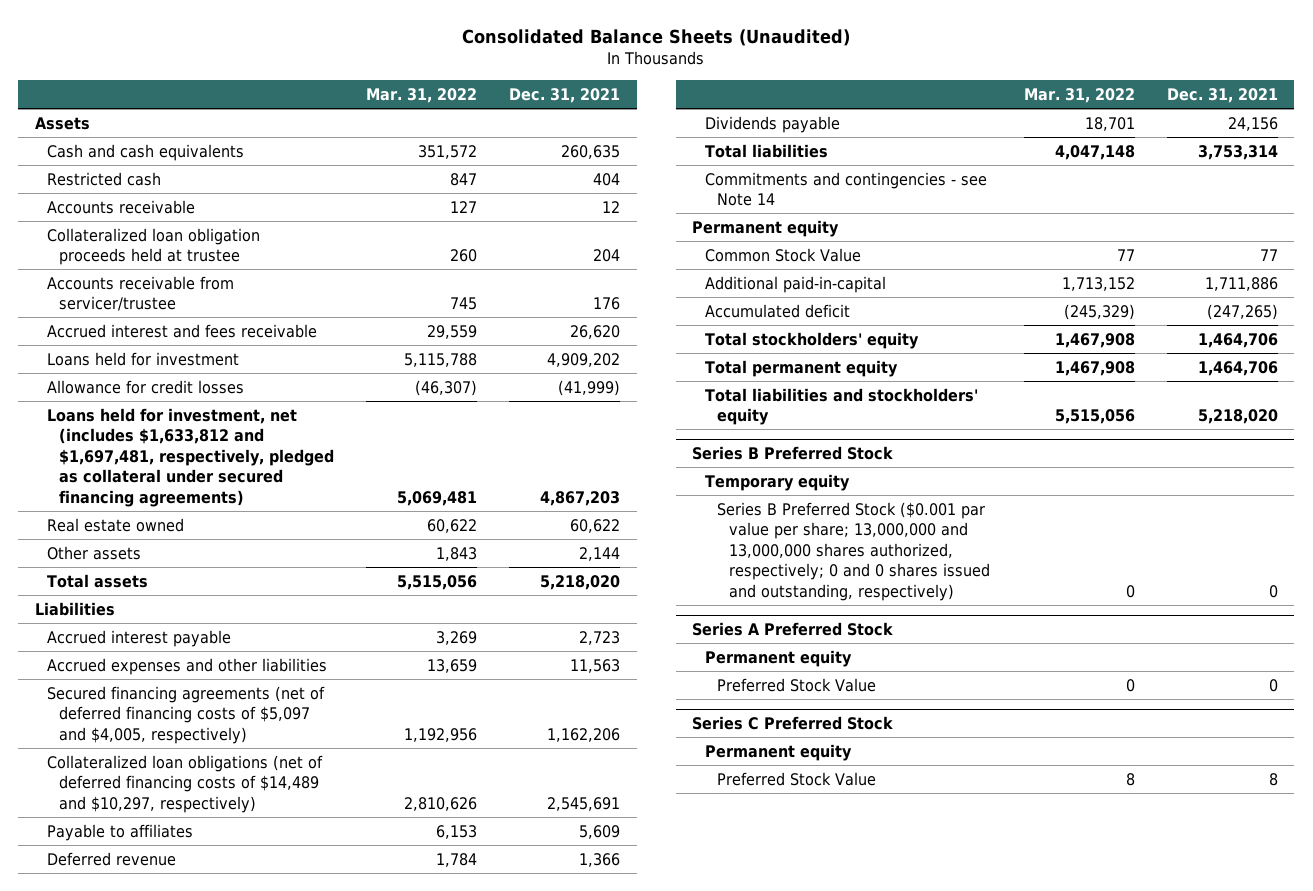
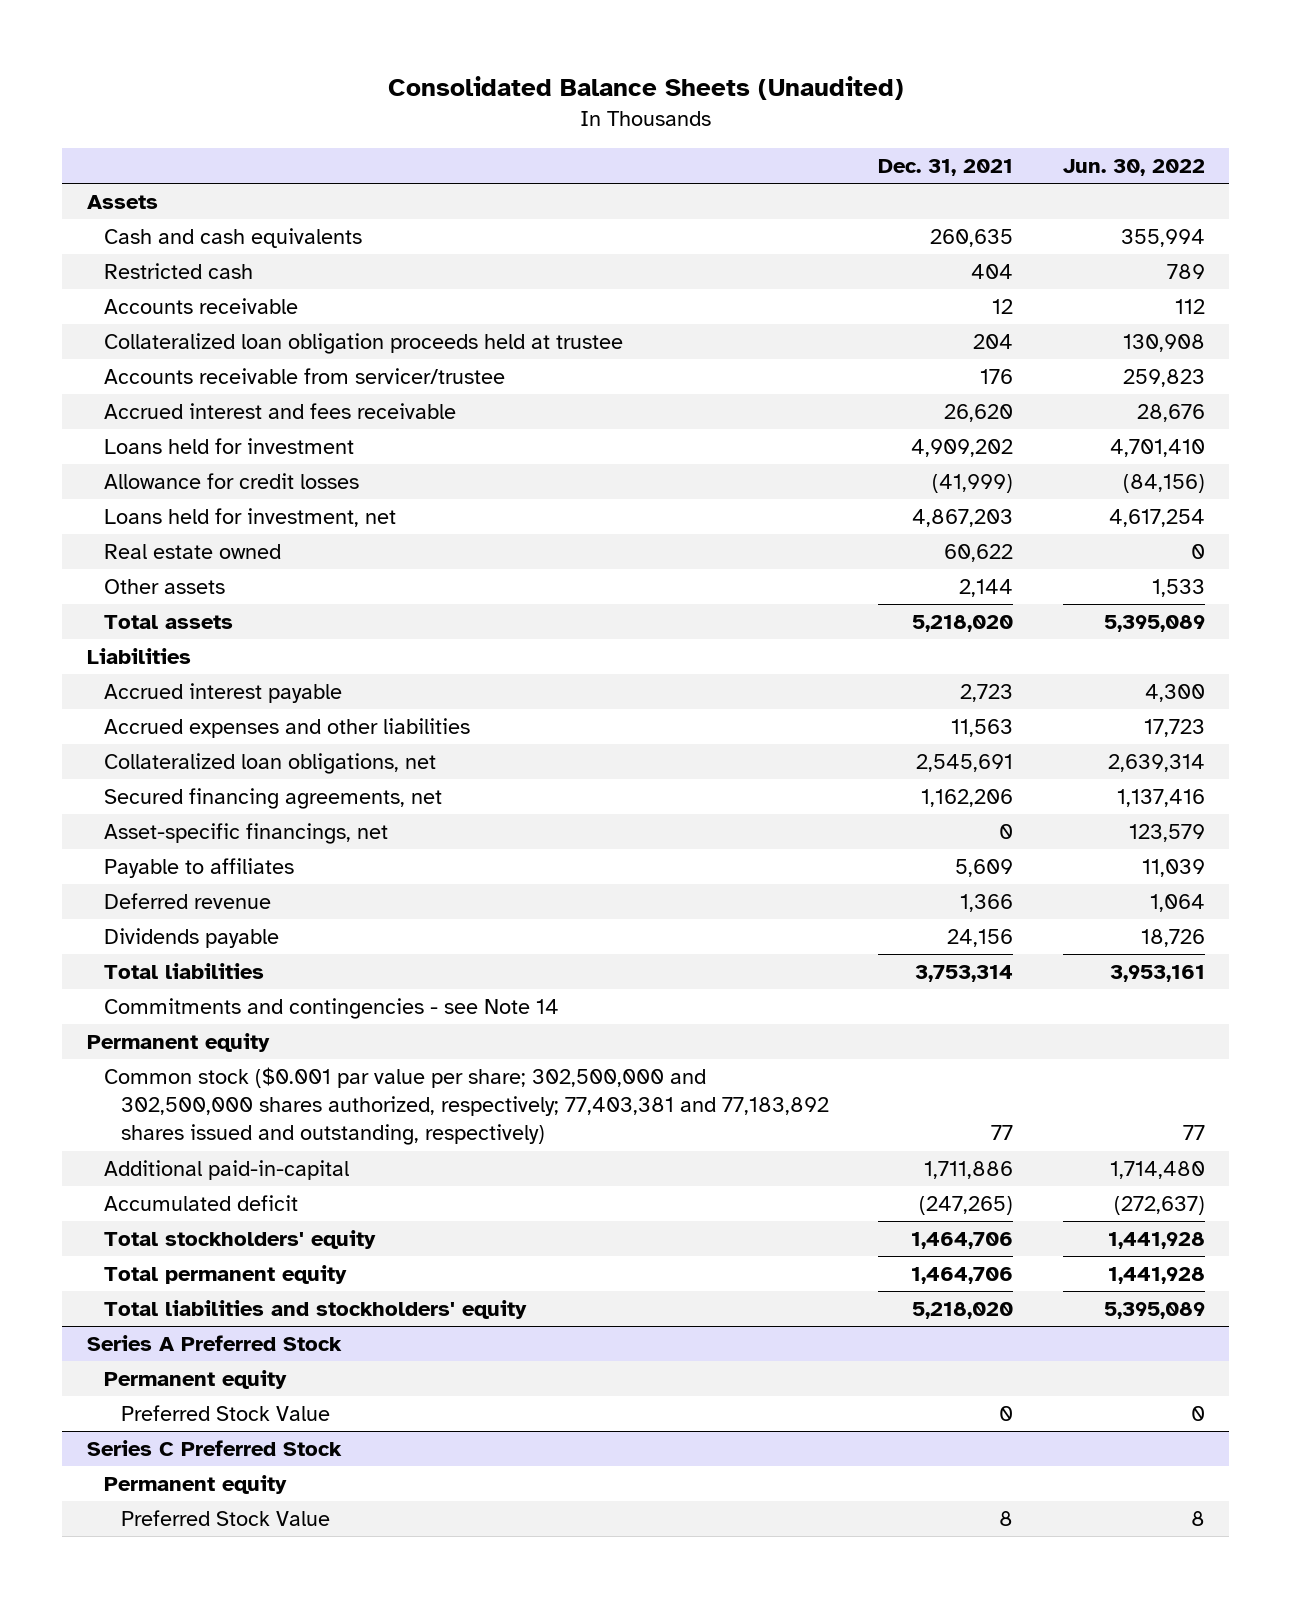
- | Mar. 31, 2022 | Dec. 31, 2021
+ | Dec. 31, 2021 | Jun. 30, 2022
- Loans held for investment, net (includes $1,633,812 and $1,697,481, respectively, pledged as collateral under secured financing agreements) | 5,069,481 | 4,867,203
+ Loans held for investment, net | 4,867,203 | 4,617,254
- Secured financing agreements (net of deferred financing costs of $5,097 and $4,005, respectively) | 1,192,956 | 1,162,206
- Collateralized loan obligations (net of deferred financing costs of $14,489 and $10,297, respectively) | 2,810,626 | 2,545,691
+ Collateralized loan obligations, net | 2,545,691 | 2,639,314
+ Secured financing agreements, net | 1,162,206 | 1,137,416
+ Asset-specific financings, net | 0 | 123,579
- Common Stock Value | 77 | 77
+ Common stock ($0.001 par value per share; 302,500,000 and 302,500,000 shares authorized, respectively; 77,403,381 and 77,183,892 shares issued and outstanding, respectively) | 77 | 77
- Series B Preferred Stock
- Temporary equity
- Series B Preferred Stock ($0.001 par value per share; 13,000,000 and 13,000,000 shares authorized, respectively; 0 and 0 shares issued and outstanding, respectively) | 0 | 0

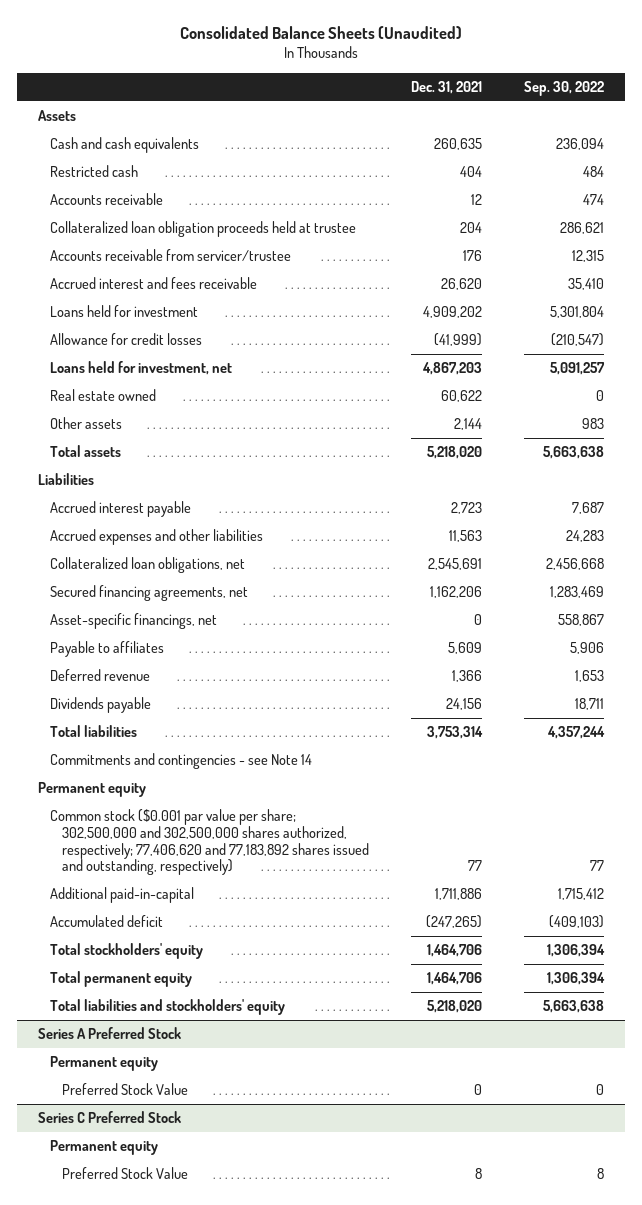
- | Dec. 31, 2021 | Jun. 30, 2022
+ | Dec. 31, 2021 | Sep. 30, 2022
- Common stock ($0.001 par value per share; 302,500,000 and 302,500,000 shares authorized, respectively; 77,403,381 and 77,183,892 shares issued and outstanding, respectively) | 77 | 77
+ Common stock ($0.001 par value per share; 302,500,000 and 302,500,000 shares authorized, respectively; 77,406,620 and 77,183,892 shares issued and outstanding, respectively) | 77 | 77

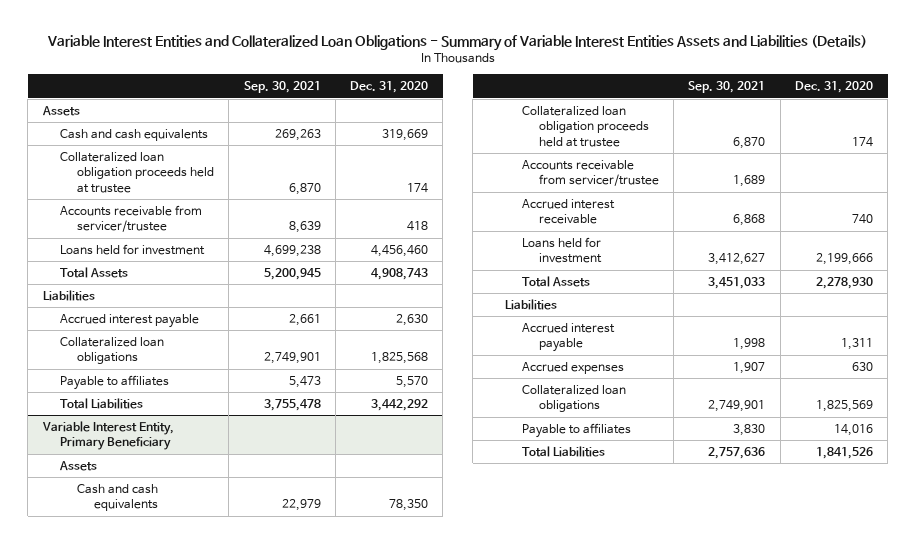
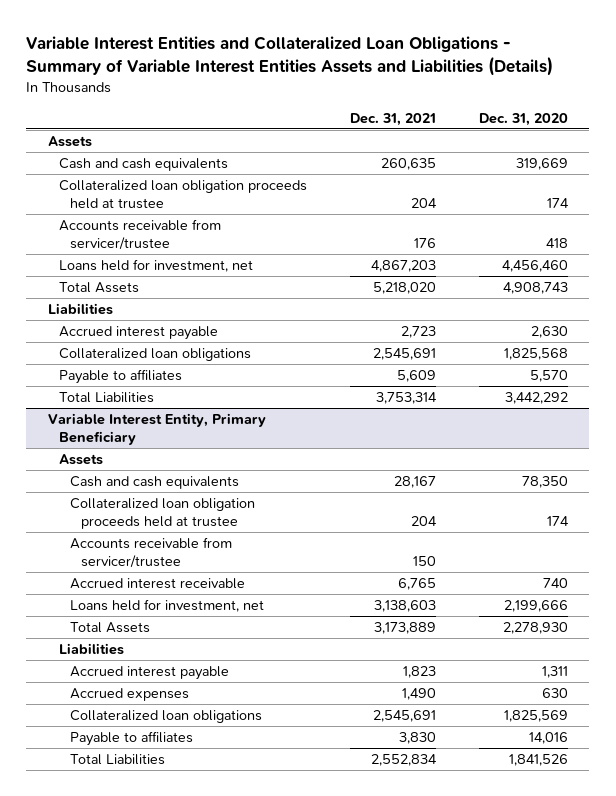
- | Sep. 30, 2021 | Dec. 31, 2020
+ | Dec. 31, 2021 | Dec. 31, 2020
- Loans held for investment | 4,699,238 | 4,456,460
+ Loans held for investment, net | 4,867,203 | 4,456,460
@ Variable Interest Entity, Primary Beneficiary
- Loans held for investment | 3,412,627 | 2,199,666
+ Loans held for investment, net | 3,138,603 | 2,199,666

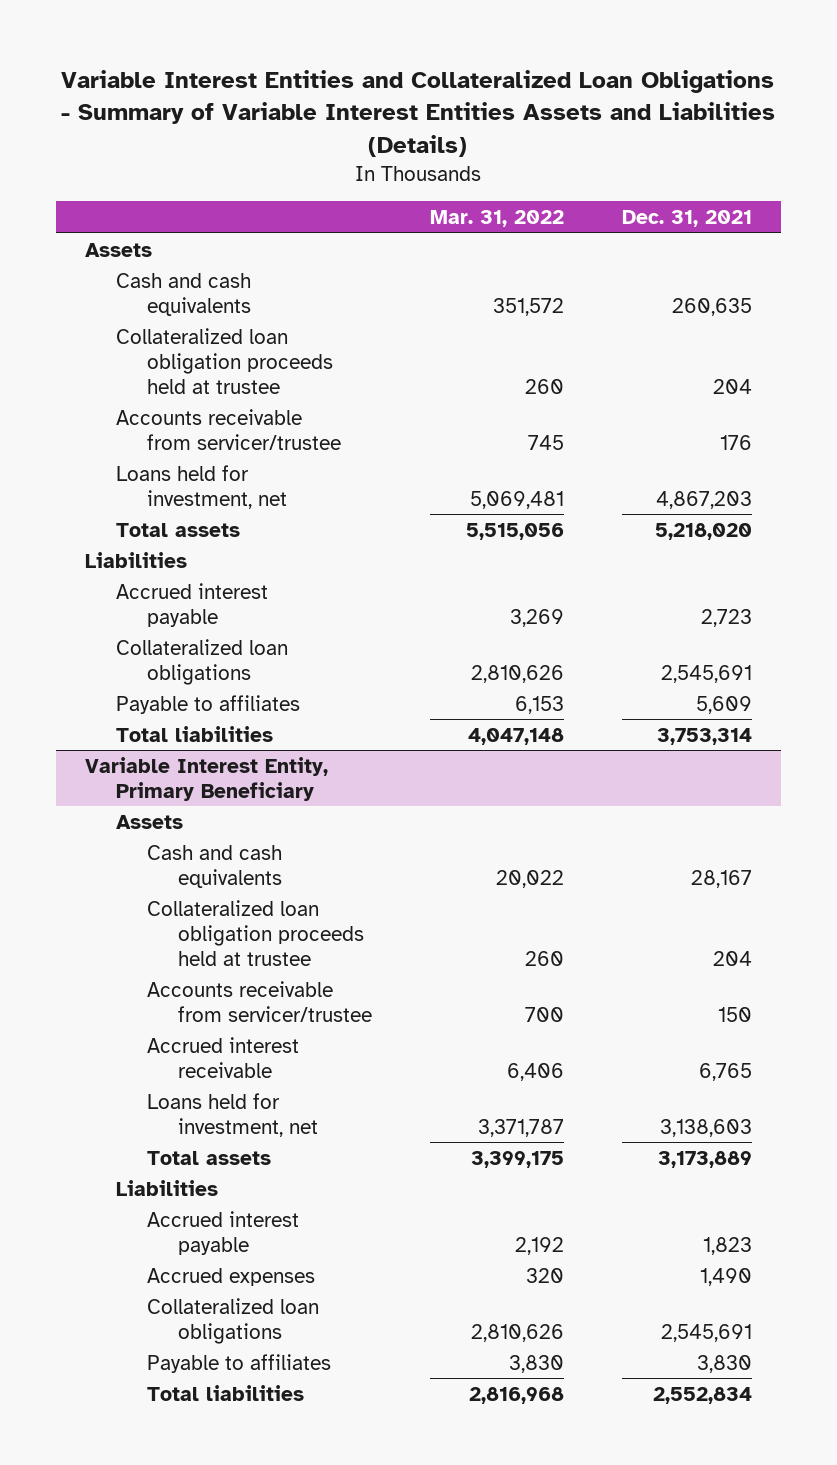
- | Dec. 31, 2021 | Dec. 31, 2020
+ | Mar. 31, 2022 | Dec. 31, 2021
- Total Assets | 5,218,020 | 4,908,743
+ Total assets | 5,515,056 | 5,218,020
- Total Liabilities | 3,753,314 | 3,442,292
+ Total liabilities | 4,047,148 | 3,753,314
@ Variable Interest Entity, Primary Beneficiary
- Total Assets | 3,173,889 | 2,278,930
+ Total assets | 3,399,175 | 3,173,889
- Total Liabilities | 2,552,834 | 1,841,526
+ Total liabilities | 2,816,968 | 2,552,834

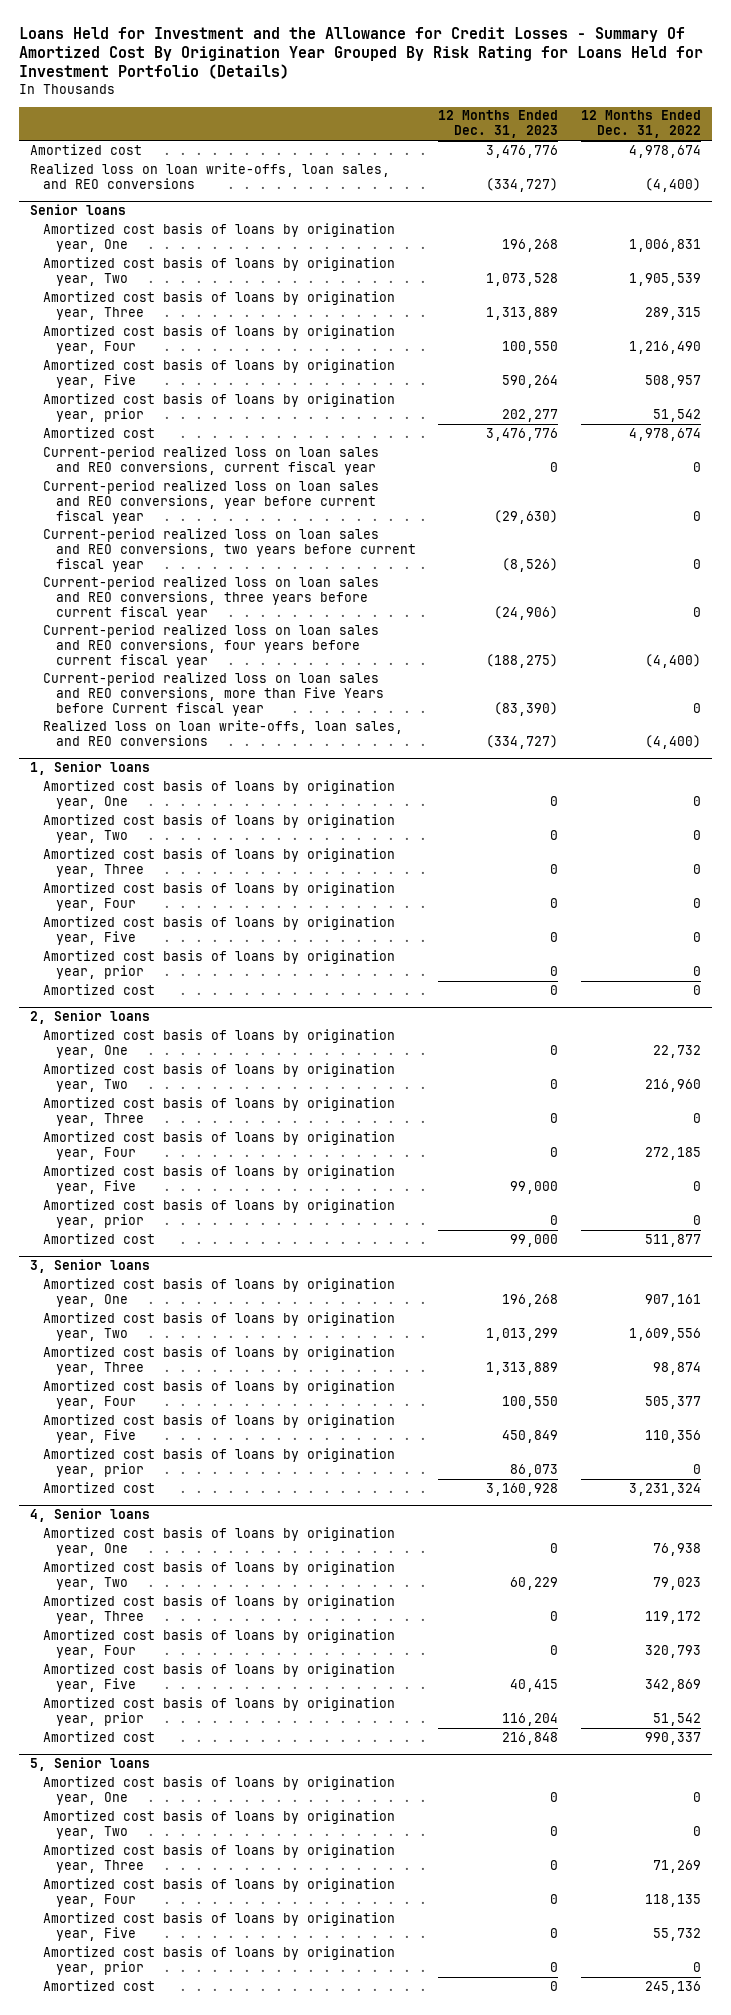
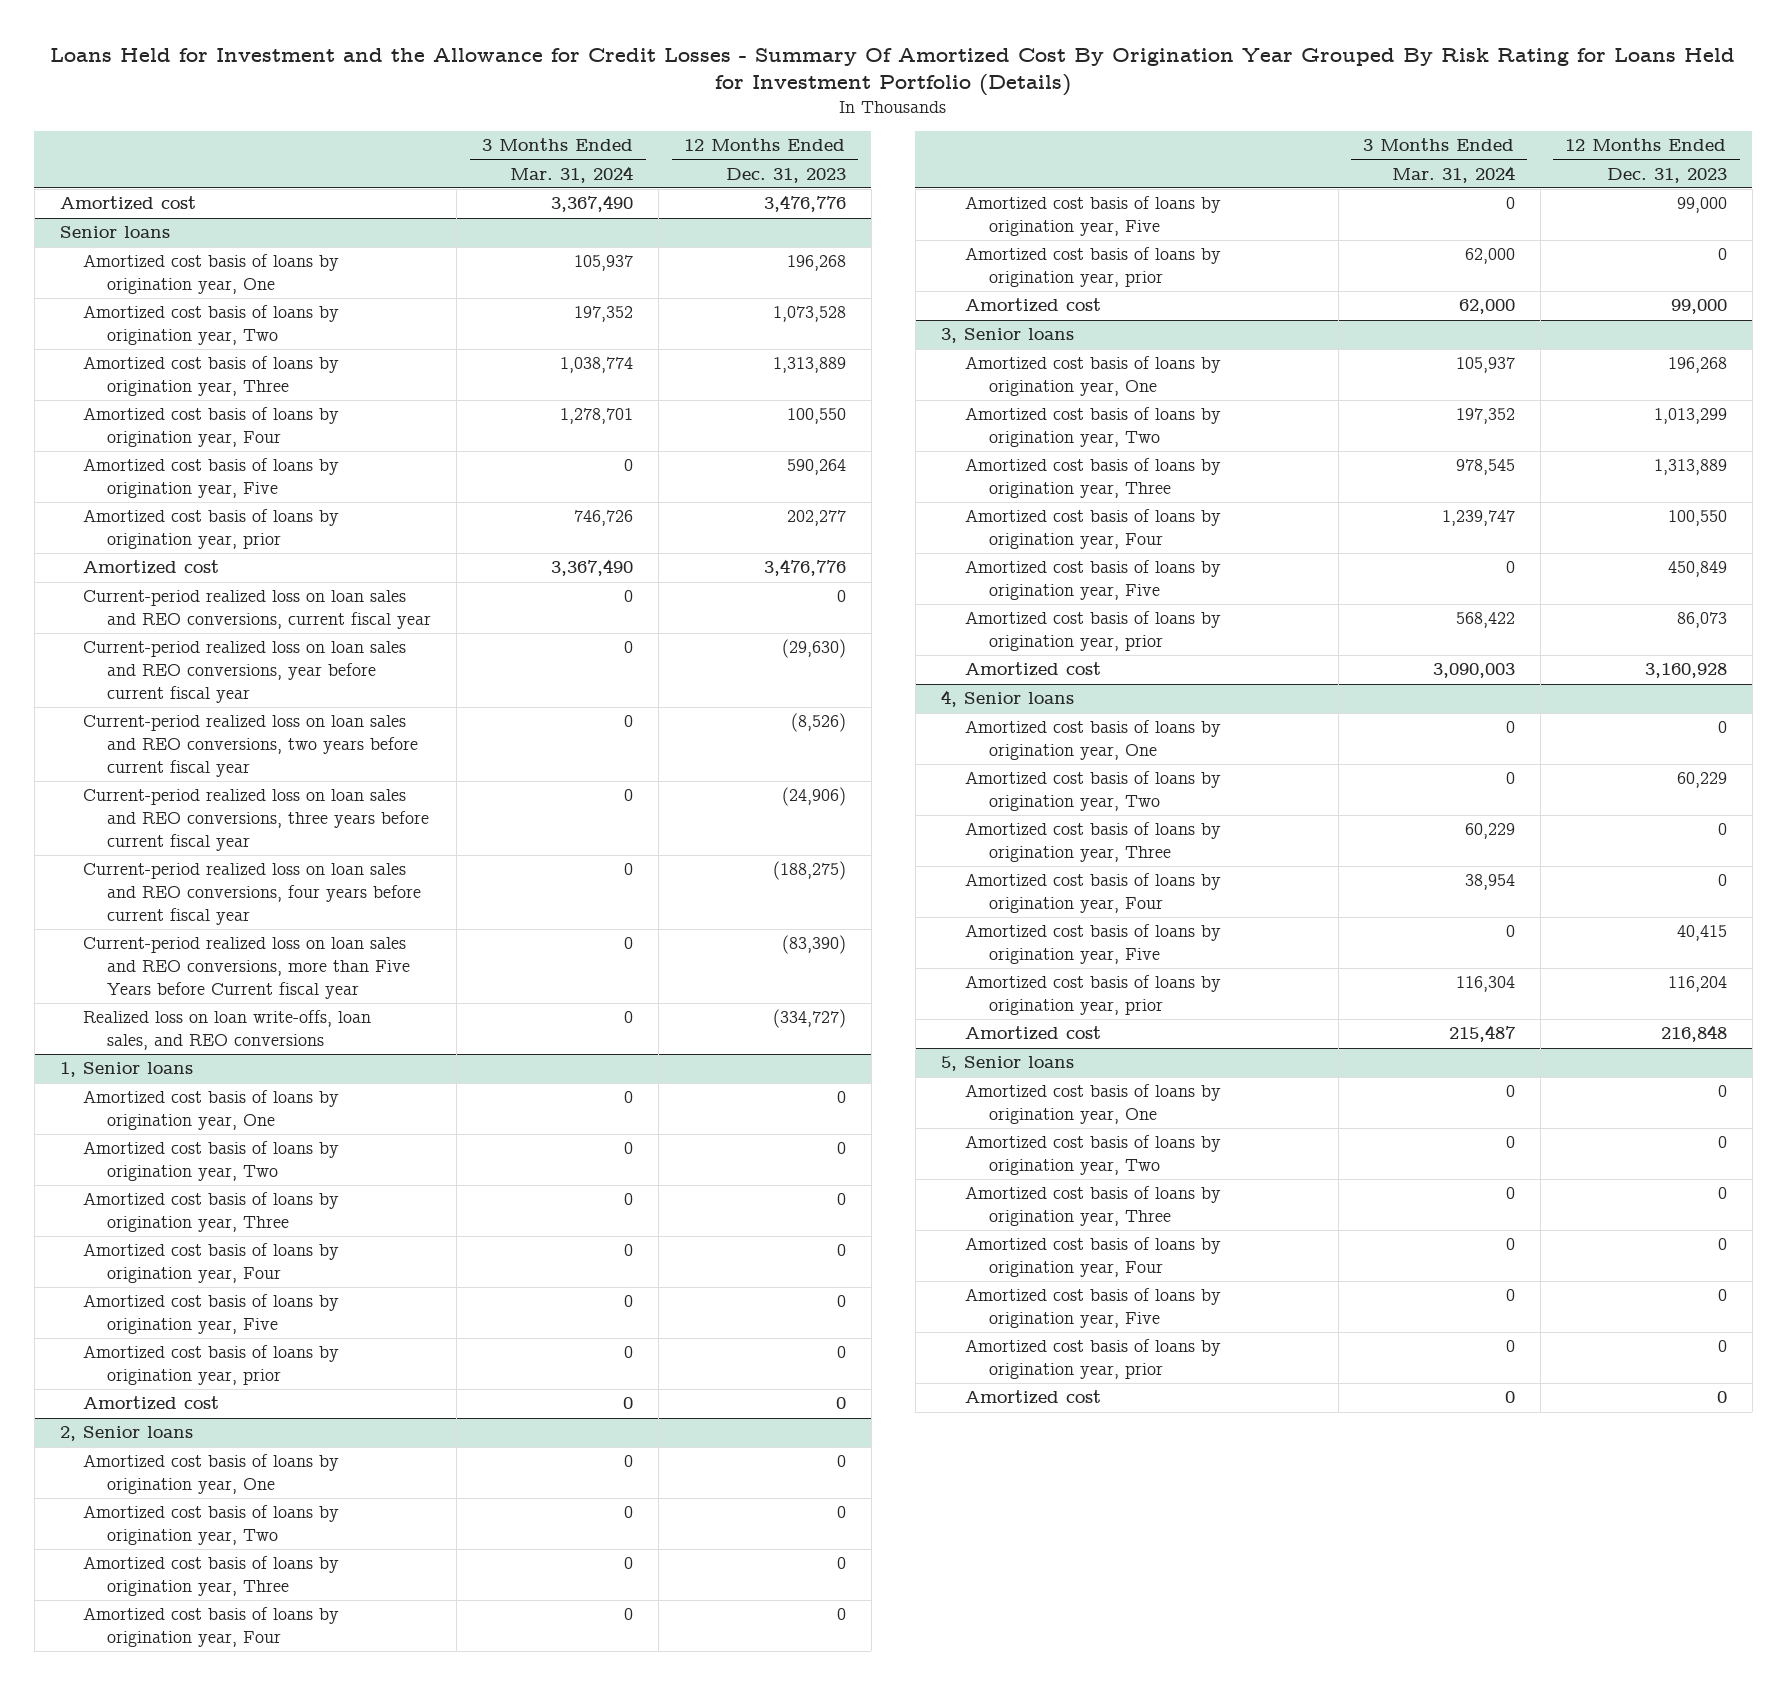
- | 12 Months Ended Dec. 31, 2023 | 12 Months Ended Dec. 31, 2022
+ | 3 Months Ended Mar. 31, 2024 | 12 Months Ended Dec. 31, 2023
- Realized loss on loan write-offs, loan sales, and REO conversions | (334,727) | (4,400)

